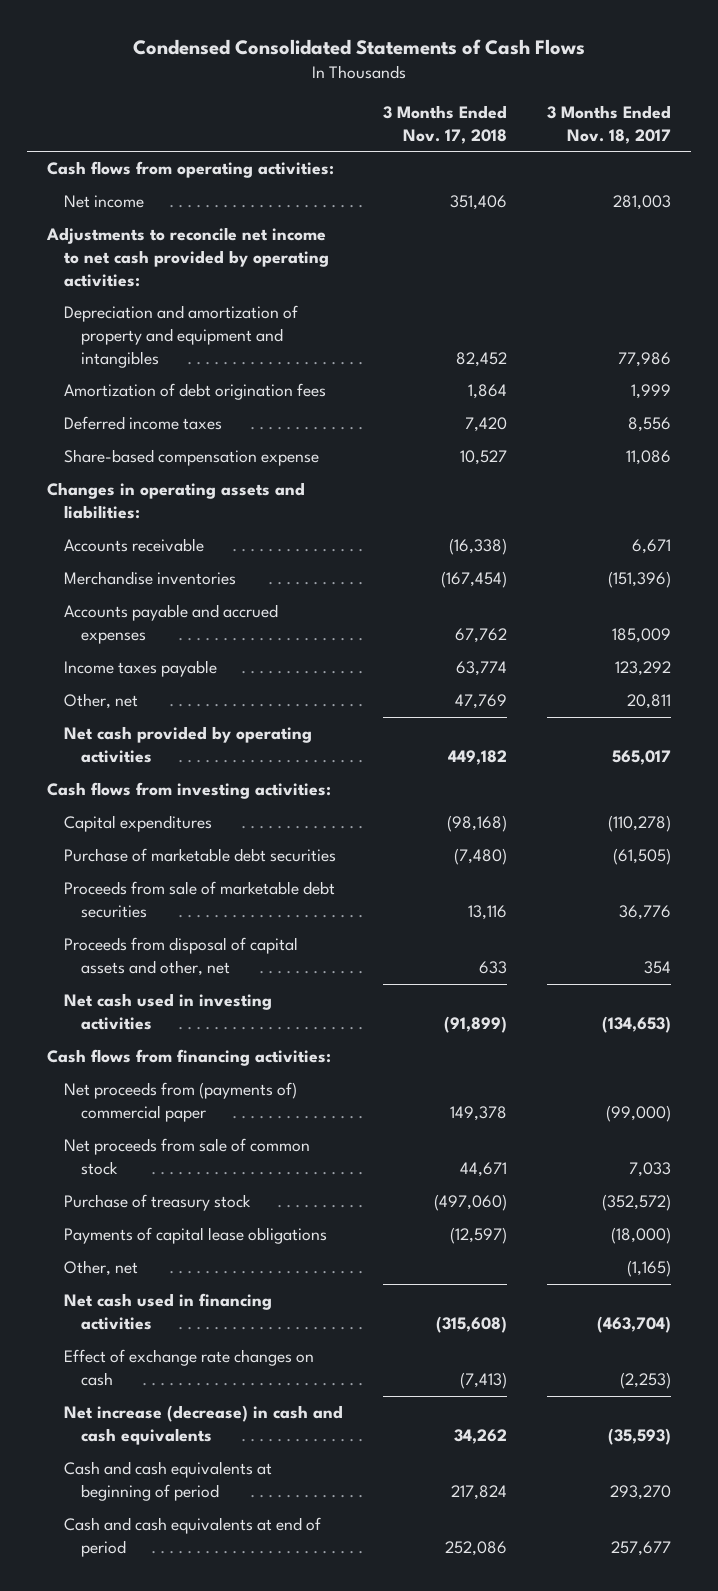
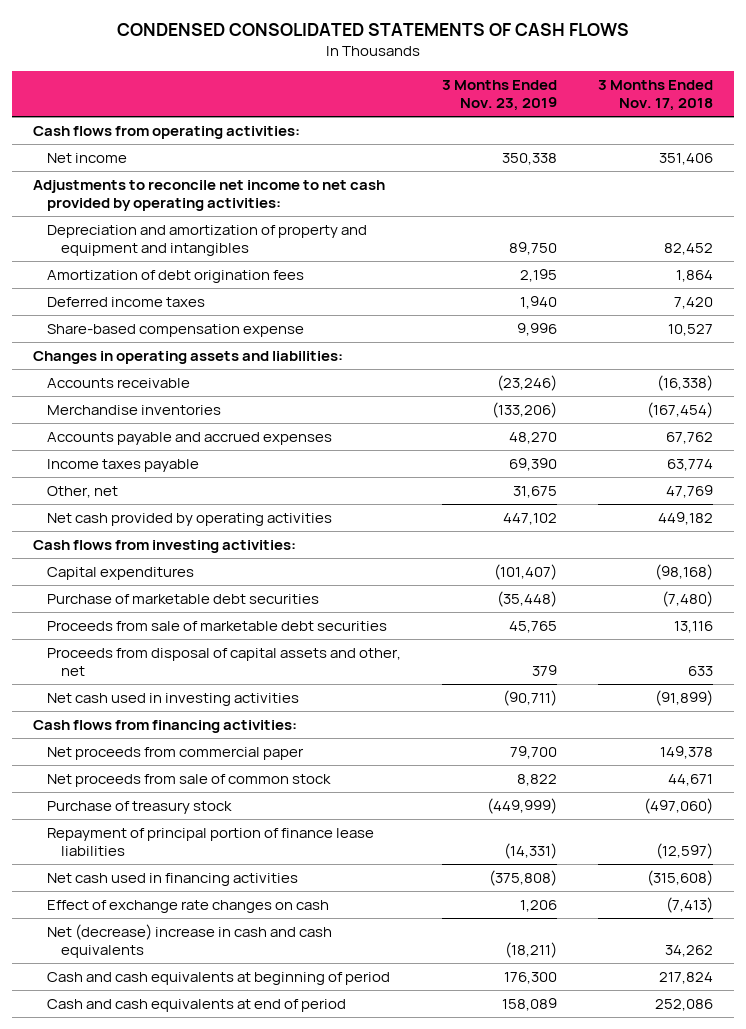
- Condensed Consolidated Statements of Cash Flows
+ CONDENSED CONSOLIDATED STATEMENTS OF CASH FLOWS
- | 3 Months Ended Nov. 17, 2018 | 3 Months Ended Nov. 18, 2017
+ | 3 Months Ended Nov. 23, 2019 | 3 Months Ended Nov. 17, 2018
- Net proceeds from (payments of) commercial paper | 149,378 | (99,000)
+ Net proceeds from commercial paper | 79,700 | 149,378
- Payments of capital lease obligations | (12,597) | (18,000)
- Other, net | | (1,165)
+ Repayment of principal portion of finance lease liabilities | (14,331) | (12,597)
- Net increase (decrease) in cash and cash equivalents | 34,262 | (35,593)
+ Net (decrease) increase in cash and cash equivalents | (18,211) | 34,262

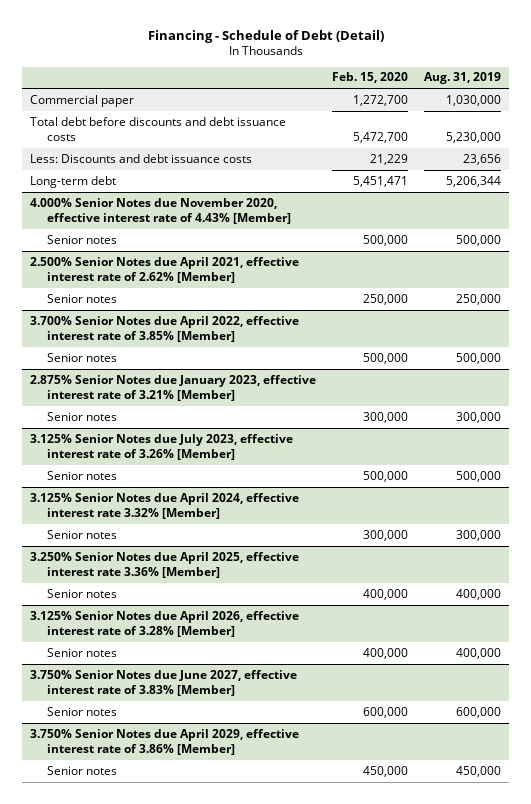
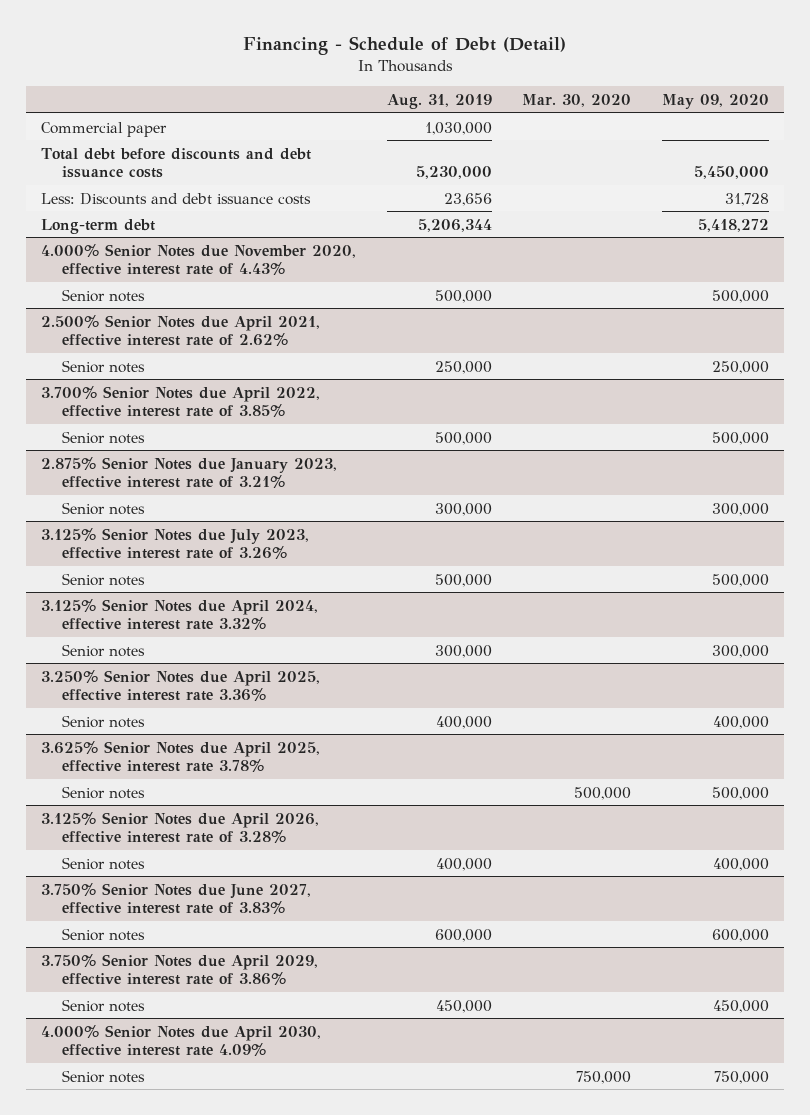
- | Feb. 15, 2020 | Aug. 31, 2019
+ | Aug. 31, 2019 | Mar. 30, 2020 | May 09, 2020
- 4.000% Senior Notes due November 2020, effective interest rate of 4.43% [Member]
+ 4.000% Senior Notes due November 2020, effective interest rate of 4.43%
- 2.500% Senior Notes due April 2021, effective interest rate of 2.62% [Member]
+ 2.500% Senior Notes due April 2021, effective interest rate of 2.62%
- 3.700% Senior Notes due April 2022, effective interest rate of 3.85% [Member]
+ 3.700% Senior Notes due April 2022, effective interest rate of 3.85%
- 2.875% Senior Notes due January 2023, effective interest rate of 3.21% [Member]
+ 2.875% Senior Notes due January 2023, effective interest rate of 3.21%
- 3.125% Senior Notes due July 2023, effective interest rate of 3.26% [Member]
+ 3.125% Senior Notes due July 2023, effective interest rate of 3.26%
- 3.125% Senior Notes due April 2024, effective interest rate 3.32% [Member]
+ 3.125% Senior Notes due April 2024, effective interest rate 3.32%
- 3.250% Senior Notes due April 2025, effective interest rate 3.36% [Member]
+ 3.250% Senior Notes due April 2025, effective interest rate 3.36%
- 3.125% Senior Notes due April 2026, effective interest rate of 3.28% [Member]
+ 3.625% Senior Notes due April 2025, effective interest rate 3.78%
+ Senior notes | | 500,000 | 500,000
+ 3.125% Senior Notes due April 2026, effective interest rate of 3.28%
- 3.750% Senior Notes due June 2027, effective interest rate of 3.83% [Member]
+ 3.750% Senior Notes due June 2027, effective interest rate of 3.83%
- 3.750% Senior Notes due April 2029, effective interest rate of 3.86% [Member]
+ 3.750% Senior Notes due April 2029, effective interest rate of 3.86%
+ 4.000% Senior Notes due April 2030, effective interest rate 4.09%
+ Senior notes | | 750,000 | 750,000

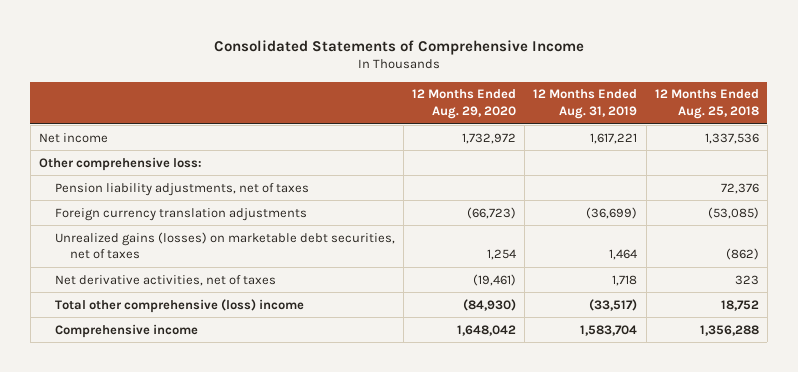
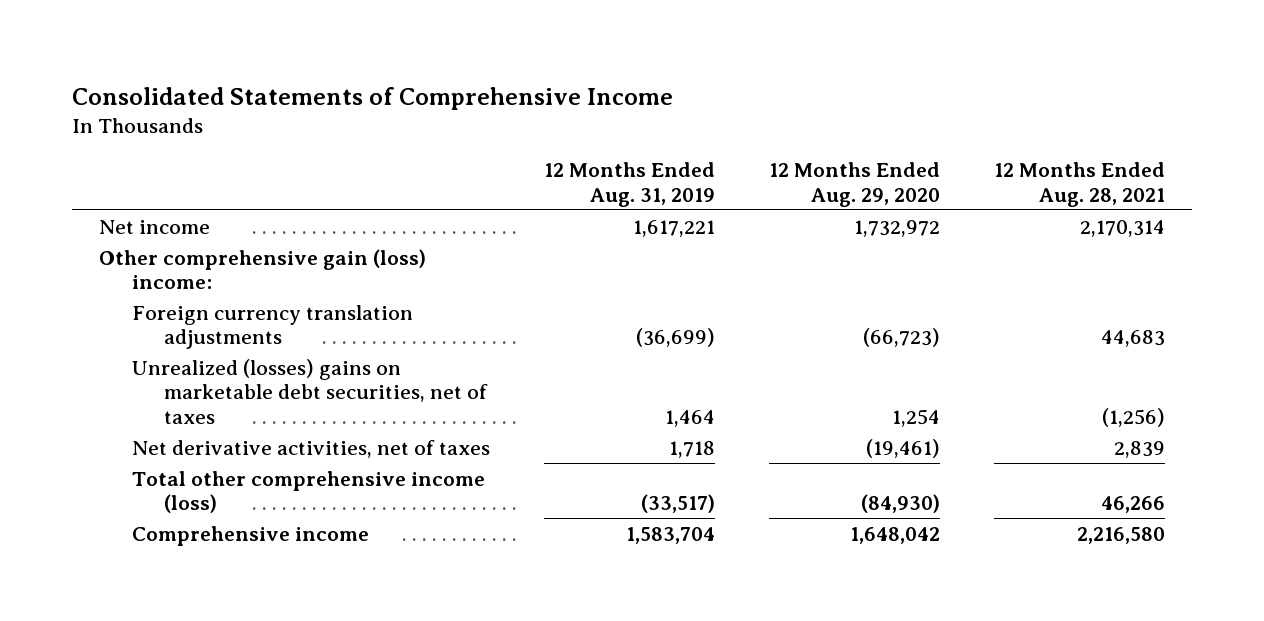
- | 12 Months Ended Aug. 29, 2020 | 12 Months Ended Aug. 31, 2019 | 12 Months Ended Aug. 25, 2018
+ | 12 Months Ended Aug. 31, 2019 | 12 Months Ended Aug. 29, 2020 | 12 Months Ended Aug. 28, 2021
- Other comprehensive loss:
- Pension liability adjustments, net of taxes | | | 72,376
+ Other comprehensive gain (loss) income:
- Unrealized gains (losses) on marketable debt securities, net of taxes | 1,254 | 1,464 | (862)
+ Unrealized (losses) gains on marketable debt securities, net of taxes | 1,464 | 1,254 | (1,256)
- Total other comprehensive (loss) income | (84,930) | (33,517) | 18,752
+ Total other comprehensive income (loss) | (33,517) | (84,930) | 46,266

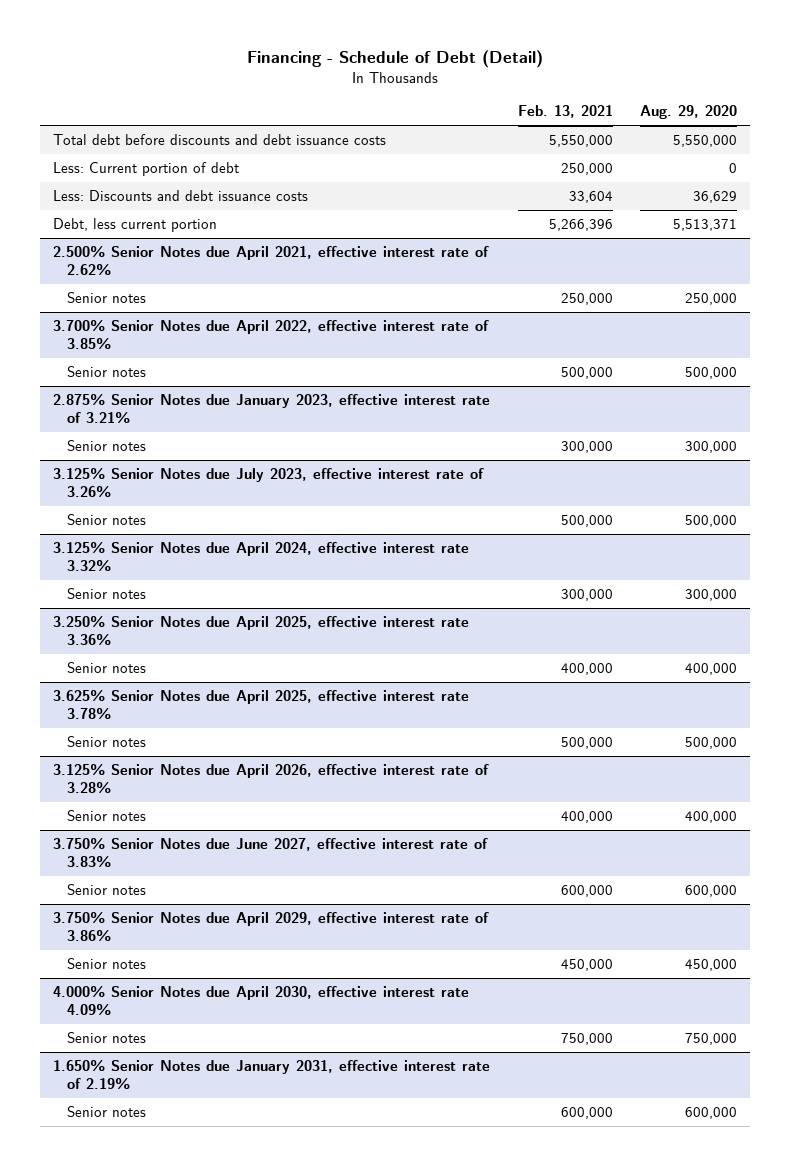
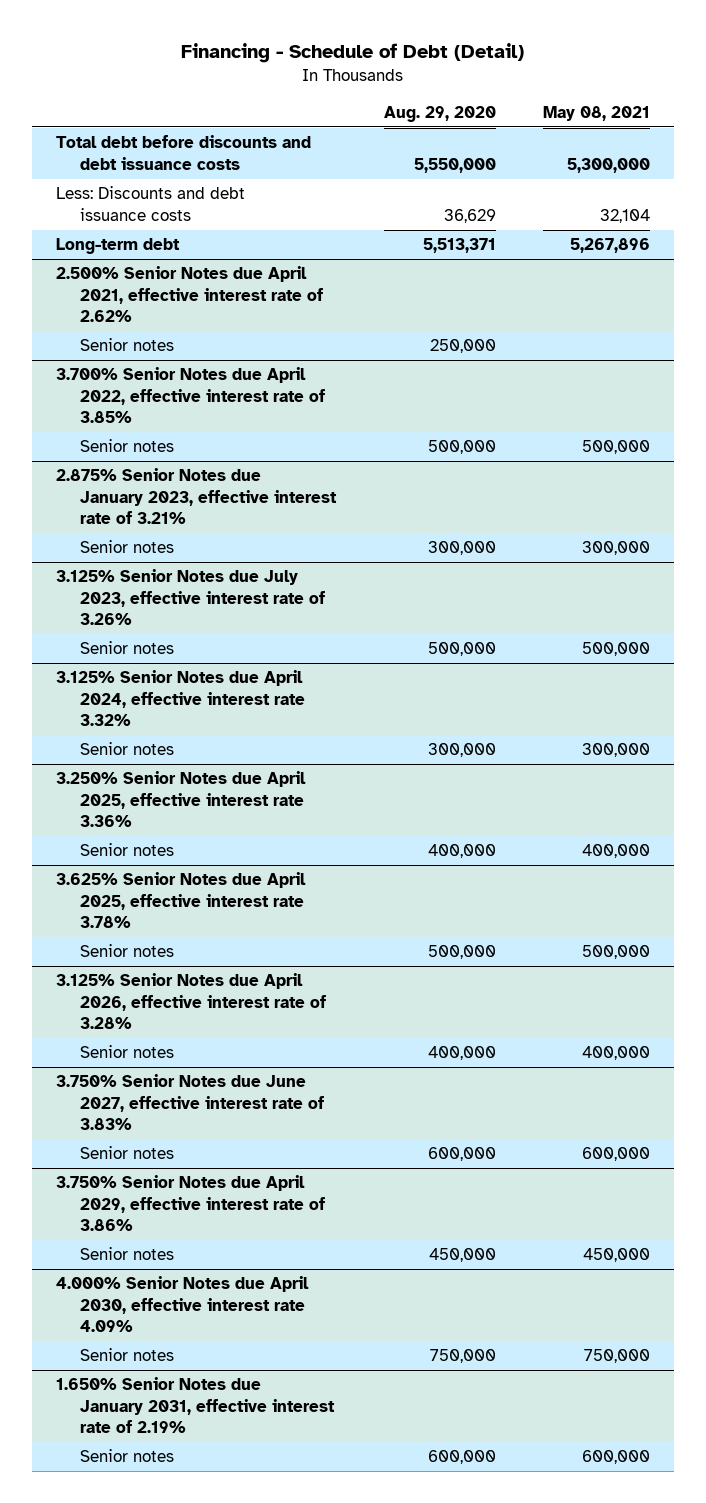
- | Feb. 13, 2021 | Aug. 29, 2020
+ | Aug. 29, 2020 | May 08, 2021
- Less: Current portion of debt | 250,000 | 0
- Debt, less current portion | 5,266,396 | 5,513,371
+ Long-term debt | 5,513,371 | 5,267,896

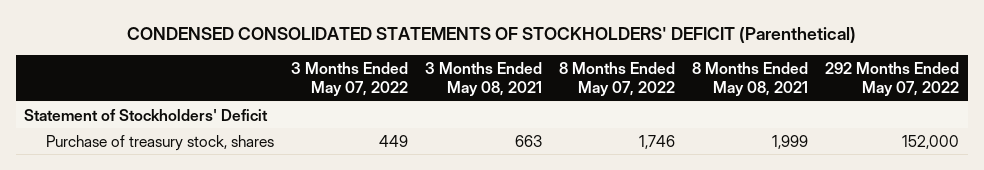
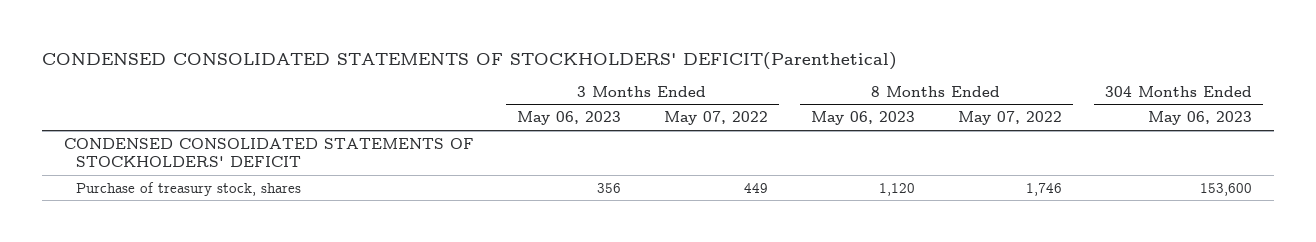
- CONDENSED CONSOLIDATED STATEMENTS OF STOCKHOLDERS' DEFICIT (Parenthetical)
+ CONDENSED CONSOLIDATED STATEMENTS OF STOCKHOLDERS' DEFICIT(Parenthetical)
- | 3 Months Ended May 07, 2022 | 3 Months Ended May 08, 2021 | 8 Months Ended May 07, 2022 | 8 Months Ended May 08, 2021 | 292 Months Ended May 07, 2022
+ | 3 Months Ended May 06, 2023 | 3 Months Ended May 07, 2022 | 8 Months Ended May 06, 2023 | 8 Months Ended May 07, 2022 | 304 Months Ended May 06, 2023
- Statement of Stockholders' Deficit
+ CONDENSED CONSOLIDATED STATEMENTS OF STOCKHOLDERS' DEFICIT

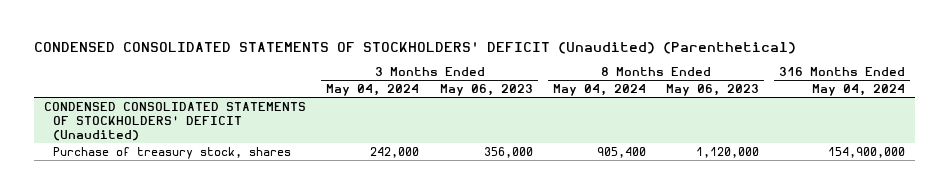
- CONDENSED CONSOLIDATED STATEMENTS OF STOCKHOLDERS' DEFICIT(Parenthetical)
+ CONDENSED CONSOLIDATED STATEMENTS OF STOCKHOLDERS' DEFICIT (Unaudited) (Parenthetical)
- | 3 Months Ended May 06, 2023 | 3 Months Ended May 07, 2022 | 8 Months Ended May 06, 2023 | 8 Months Ended May 07, 2022 | 304 Months Ended May 06, 2023
+ | 3 Months Ended May 04, 2024 | 3 Months Ended May 06, 2023 | 8 Months Ended May 04, 2024 | 8 Months Ended May 06, 2023 | 316 Months Ended May 04, 2024
- CONDENSED CONSOLIDATED STATEMENTS OF STOCKHOLDERS' DEFICIT
- Purchase of treasury stock, shares | 356 | 449 | 1,120 | 1,746 | 153,600
+ CONDENSED CONSOLIDATED STATEMENTS OF STOCKHOLDERS' DEFICIT (Unaudited)
+ Purchase of treasury stock, shares | 242,000 | 356,000 | 905,400 | 1,120,000 | 154,900,000

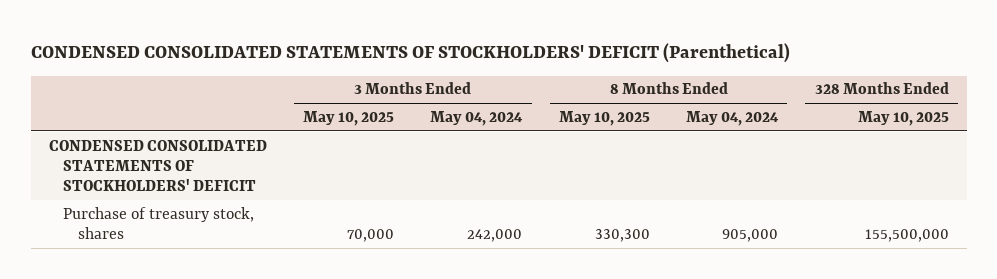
- CONDENSED CONSOLIDATED STATEMENTS OF STOCKHOLDERS' DEFICIT (Unaudited) (Parenthetical)
+ CONDENSED CONSOLIDATED STATEMENTS OF STOCKHOLDERS' DEFICIT (Parenthetical)
- | 3 Months Ended May 04, 2024 | 3 Months Ended May 06, 2023 | 8 Months Ended May 04, 2024 | 8 Months Ended May 06, 2023 | 316 Months Ended May 04, 2024
+ | 3 Months Ended May 10, 2025 | 3 Months Ended May 04, 2024 | 8 Months Ended May 10, 2025 | 8 Months Ended May 04, 2024 | 328 Months Ended May 10, 2025
- CONDENSED CONSOLIDATED STATEMENTS OF STOCKHOLDERS' DEFICIT (Unaudited)
- Purchase of treasury stock, shares | 242,000 | 356,000 | 905,400 | 1,120,000 | 154,900,000
+ CONDENSED CONSOLIDATED STATEMENTS OF STOCKHOLDERS' DEFICIT
+ Purchase of treasury stock, shares | 70,000 | 242,000 | 330,300 | 905,000 | 155,500,000

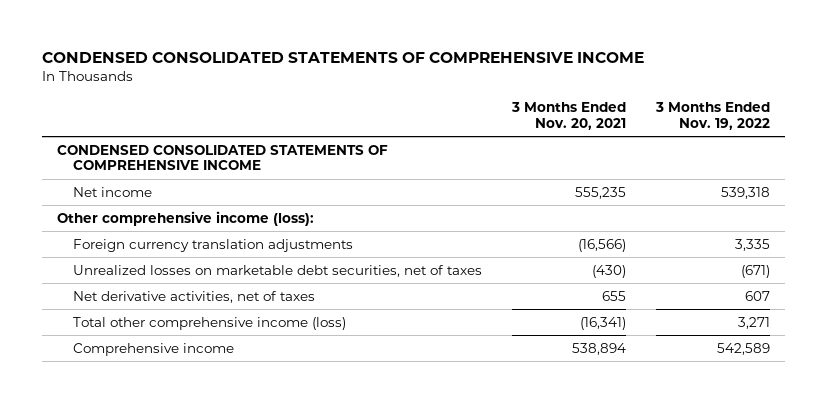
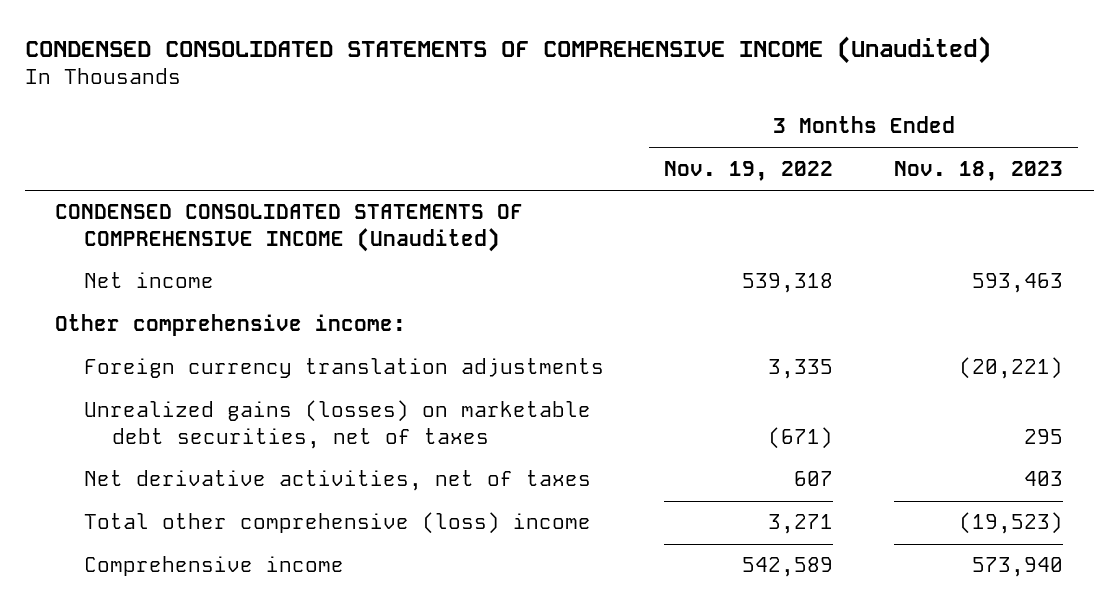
- CONDENSED CONSOLIDATED STATEMENTS OF COMPREHENSIVE INCOME
+ CONDENSED CONSOLIDATED STATEMENTS OF COMPREHENSIVE INCOME (Unaudited)
- | 3 Months Ended Nov. 20, 2021 | 3 Months Ended Nov. 19, 2022
+ | 3 Months Ended Nov. 19, 2022 | 3 Months Ended Nov. 18, 2023
- CONDENSED CONSOLIDATED STATEMENTS OF COMPREHENSIVE INCOME
+ CONDENSED CONSOLIDATED STATEMENTS OF COMPREHENSIVE INCOME (Unaudited)
- Other comprehensive income (loss):
+ Other comprehensive income:
- Unrealized losses on marketable debt securities, net of taxes | (430) | (671)
+ Unrealized gains (losses) on marketable debt securities, net of taxes | (671) | 295
- Total other comprehensive income (loss) | (16,341) | 3,271
+ Total other comprehensive (loss) income | 3,271 | (19,523)

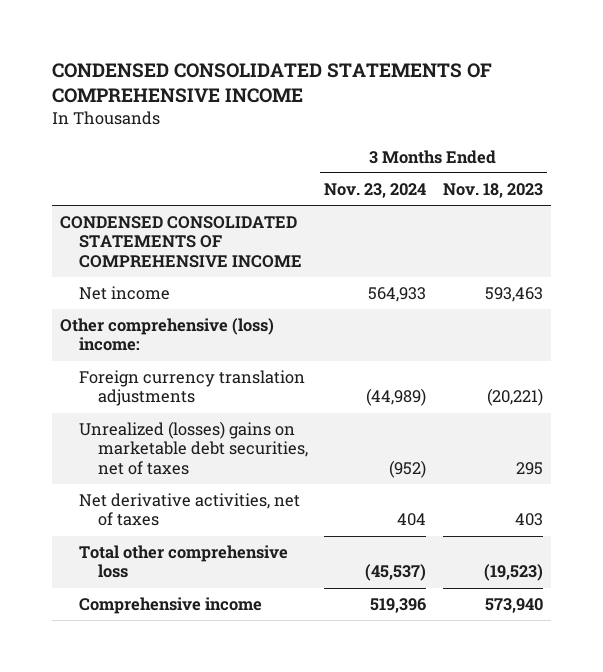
- CONDENSED CONSOLIDATED STATEMENTS OF COMPREHENSIVE INCOME (Unaudited)
+ CONDENSED CONSOLIDATED STATEMENTS OF COMPREHENSIVE INCOME
- | 3 Months Ended Nov. 19, 2022 | 3 Months Ended Nov. 18, 2023
+ | 3 Months Ended Nov. 23, 2024 | 3 Months Ended Nov. 18, 2023
- CONDENSED CONSOLIDATED STATEMENTS OF COMPREHENSIVE INCOME (Unaudited)
+ CONDENSED CONSOLIDATED STATEMENTS OF COMPREHENSIVE INCOME
- Other comprehensive income:
+ Other comprehensive (loss) income:
- Unrealized gains (losses) on marketable debt securities, net of taxes | (671) | 295
+ Unrealized (losses) gains on marketable debt securities, net of taxes | (952) | 295
- Total other comprehensive (loss) income | 3,271 | (19,523)
+ Total other comprehensive loss | (45,537) | (19,523)

